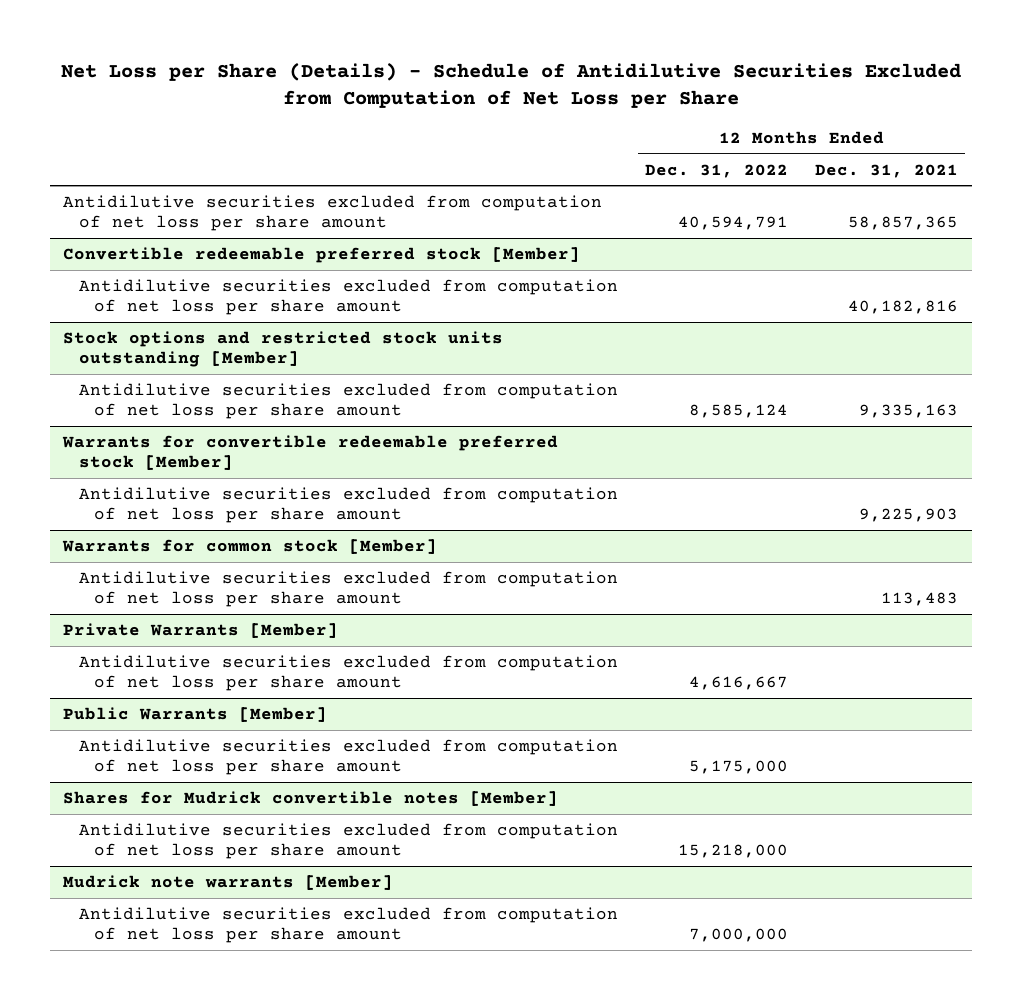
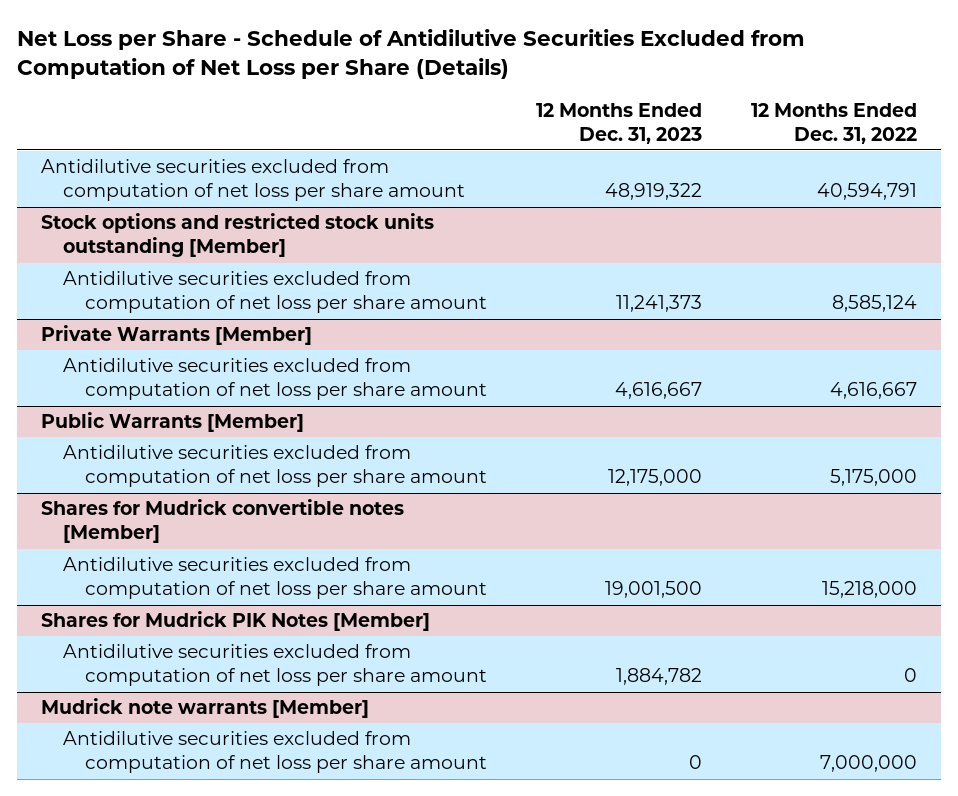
- Net Loss per Share (Details) - Schedule of Antidilutive Securities Excluded from Computation of Net Loss per Share
+ Net Loss per Share - Schedule of Antidilutive Securities Excluded from Computation of Net Loss per Share (Details)
- | 12 Months Ended Dec. 31, 2022 | 12 Months Ended Dec. 31, 2021
+ | 12 Months Ended Dec. 31, 2023 | 12 Months Ended Dec. 31, 2022
- Convertible redeemable preferred stock [Member]
- Antidilutive securities excluded from computation of net loss per share amount | | 40,182,816
- Warrants for convertible redeemable preferred stock [Member]
- Antidilutive securities excluded from computation of net loss per share amount | | 9,225,903
- Warrants for common stock [Member]
- Antidilutive securities excluded from computation of net loss per share amount | | 113,483
+ Shares for Mudrick PIK Notes [Member]
+ Antidilutive securities excluded from computation of net loss per share amount | 1,884,782 | 0

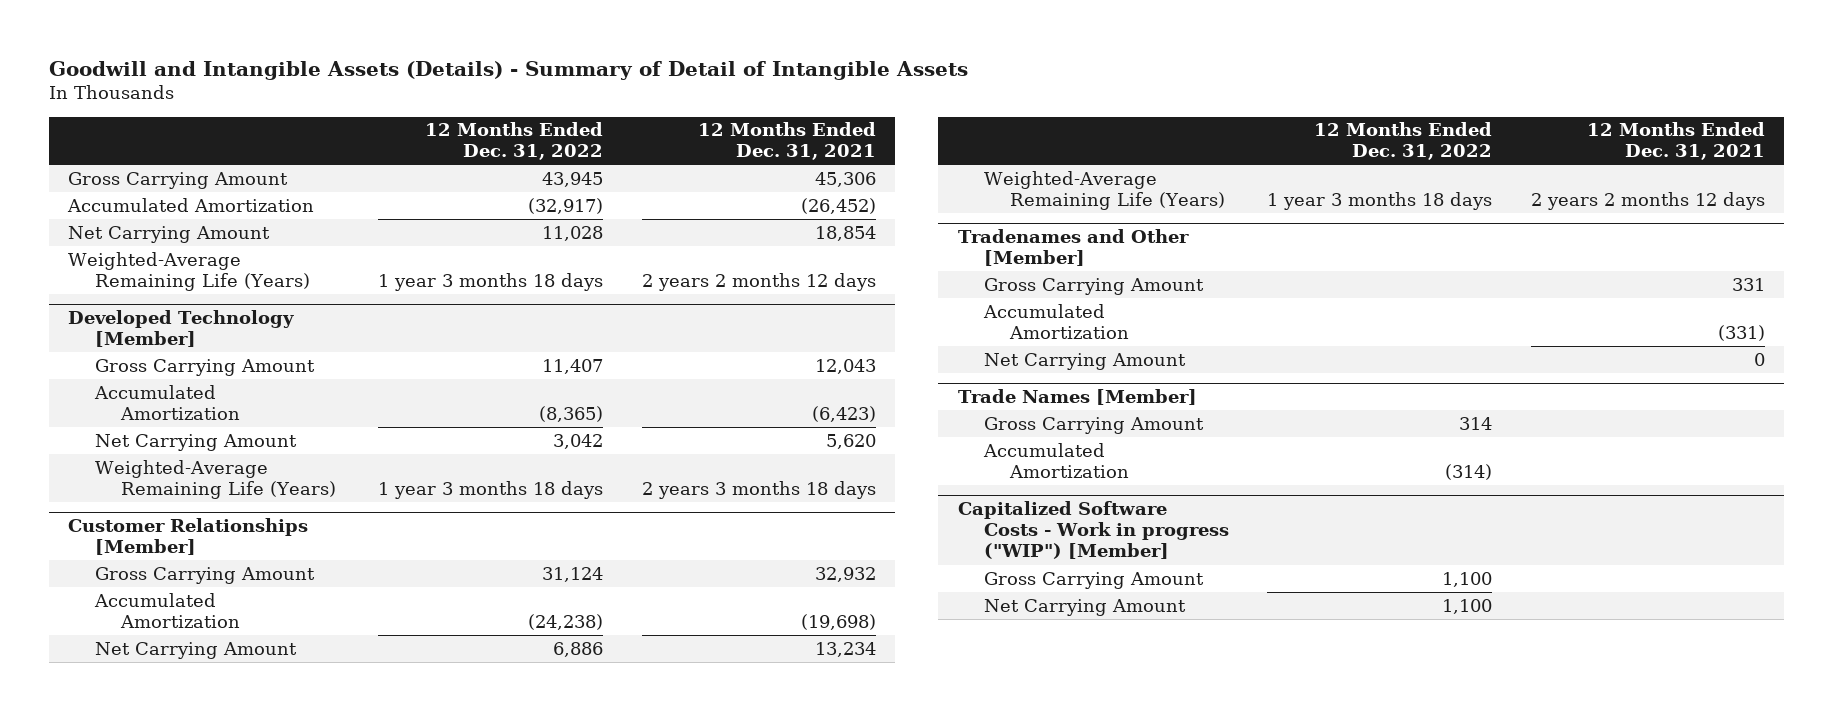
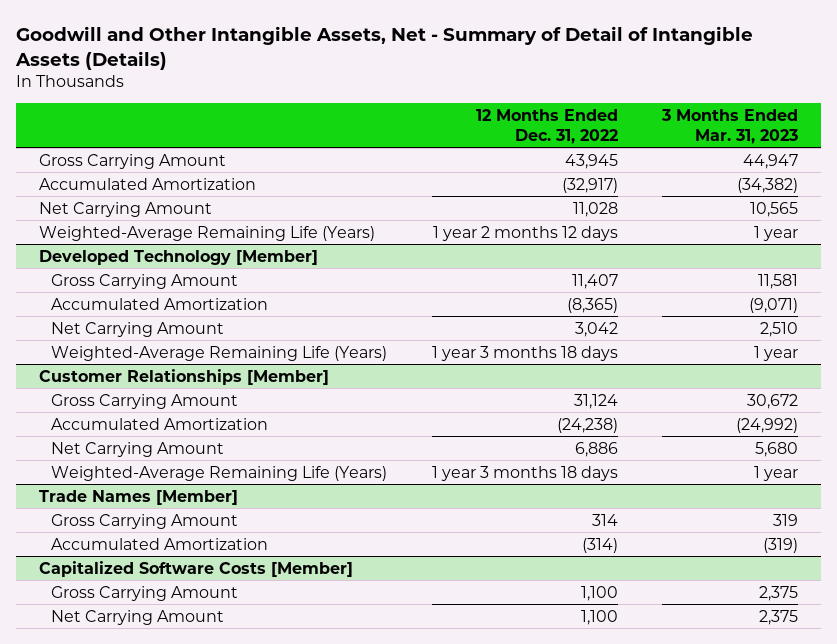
- Goodwill and Intangible Assets (Details) - Summary of Detail of Intangible Assets
+ Goodwill and Other Intangible Assets, Net - Summary of Detail of Intangible Assets (Details)
- | 12 Months Ended Dec. 31, 2022 | 12 Months Ended Dec. 31, 2021
+ | 12 Months Ended Dec. 31, 2022 | 3 Months Ended Mar. 31, 2023
- Weighted-Average Remaining Life (Years) | 1 year 3 months 18 days | 2 years 2 months 12 days
+ Weighted-Average Remaining Life (Years) | 1 year 2 months 12 days | 1 year
- Tradenames and Other [Member]
- Gross Carrying Amount | | 331
- Accumulated Amortization | | (331)
- Net Carrying Amount | | 0
- Capitalized Software Costs - Work in progress ("WIP") [Member]
+ Capitalized Software Costs [Member]

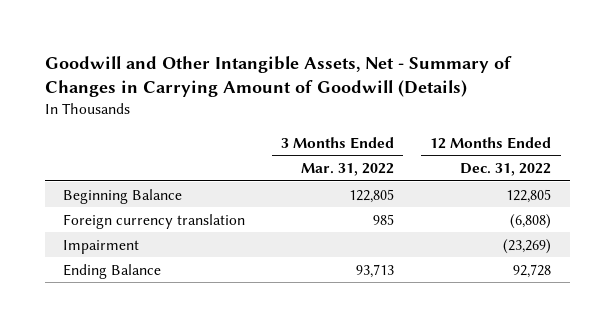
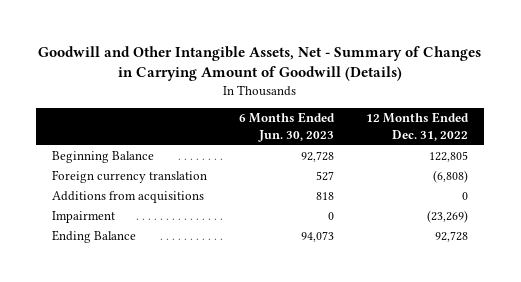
- | 3 Months Ended Mar. 31, 2022 | 12 Months Ended Dec. 31, 2022
+ | 6 Months Ended Jun. 30, 2023 | 12 Months Ended Dec. 31, 2022
+ Additions from acquisitions | 818 | 0

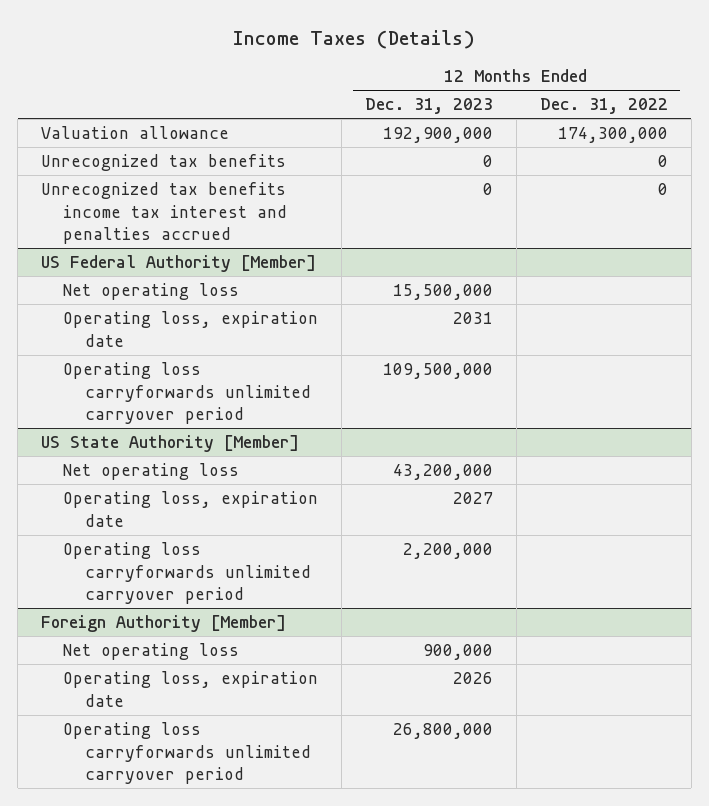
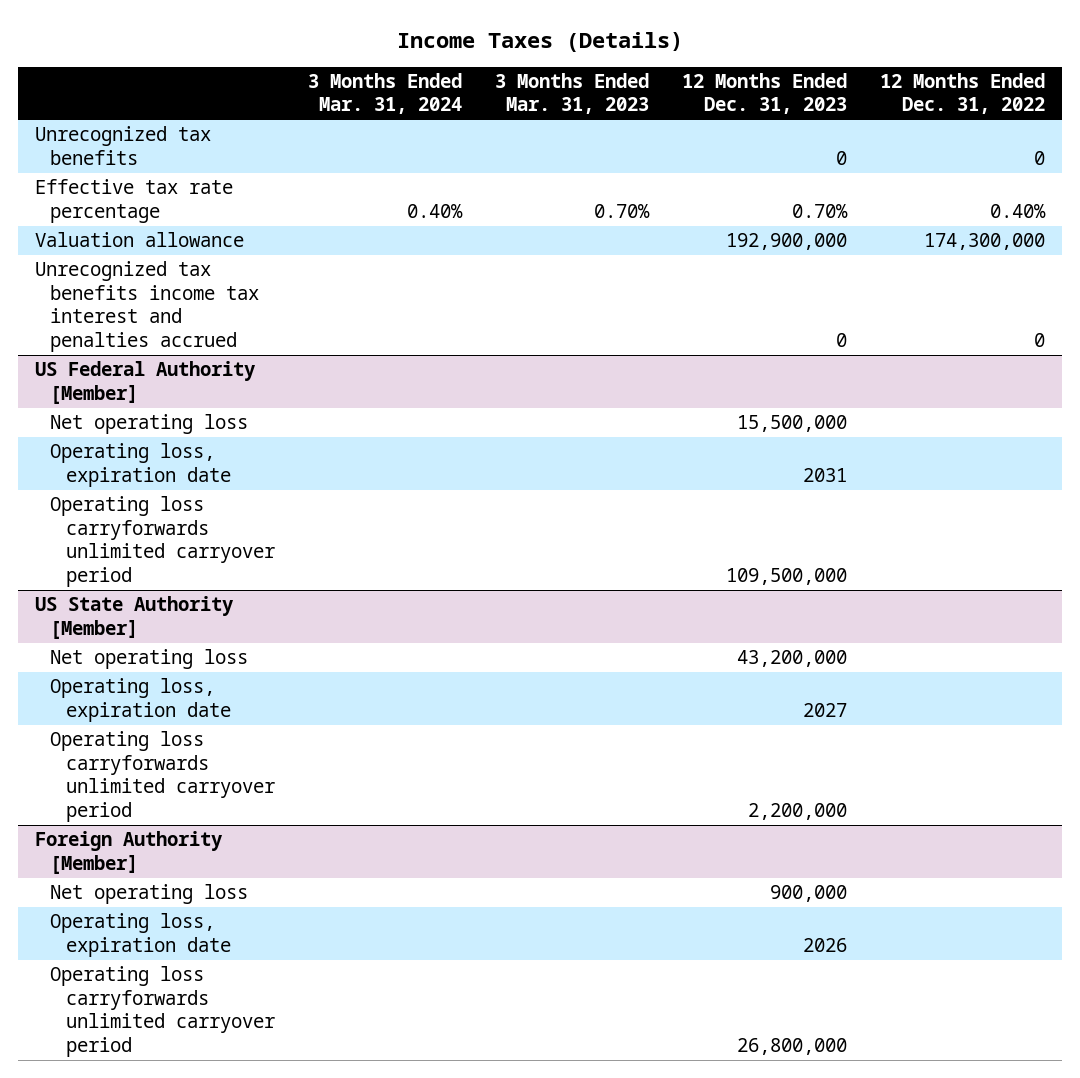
- | 12 Months Ended Dec. 31, 2023 | 12 Months Ended Dec. 31, 2022
+ | 3 Months Ended Mar. 31, 2024 | 3 Months Ended Mar. 31, 2023 | 12 Months Ended Dec. 31, 2023 | 12 Months Ended Dec. 31, 2022
+ Effective tax rate percentage | 0.40% | 0.70% | 0.70% | 0.40%
moved down: Valuation allowance | | | 192,900,000 | 174,300,000

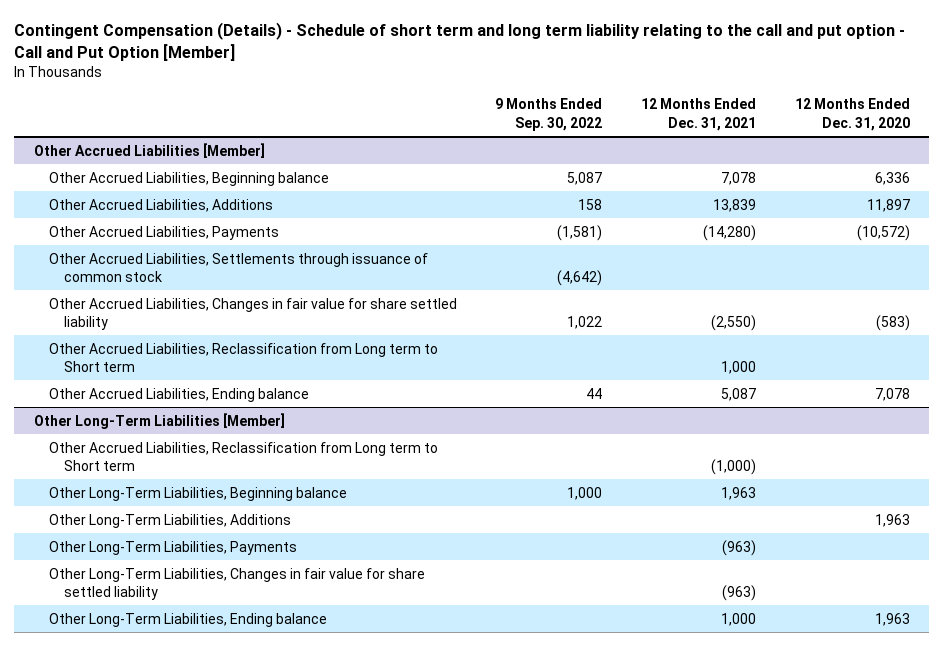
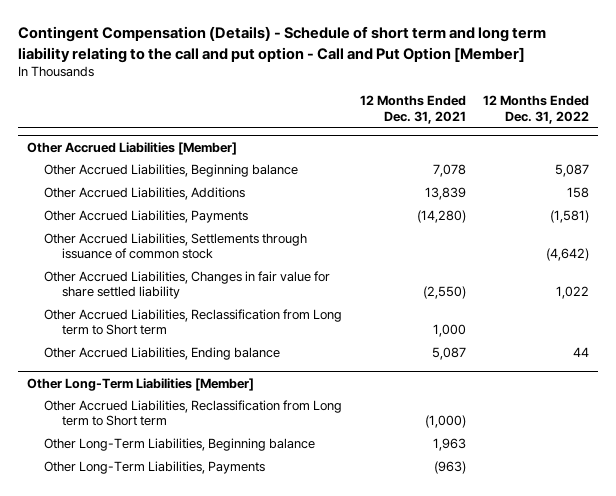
- | 9 Months Ended Sep. 30, 2022 | 12 Months Ended Dec. 31, 2021 | 12 Months Ended Dec. 31, 2020
+ | 12 Months Ended Dec. 31, 2021 | 12 Months Ended Dec. 31, 2022
@ Other Long-Term Liabilities [Member]
- Other Long-Term Liabilities, Additions | | | 1,963
- Other Long-Term Liabilities, Changes in fair value for share settled liability | | (963) |
- Other Long-Term Liabilities, Ending balance | | 1,000 | 1,963

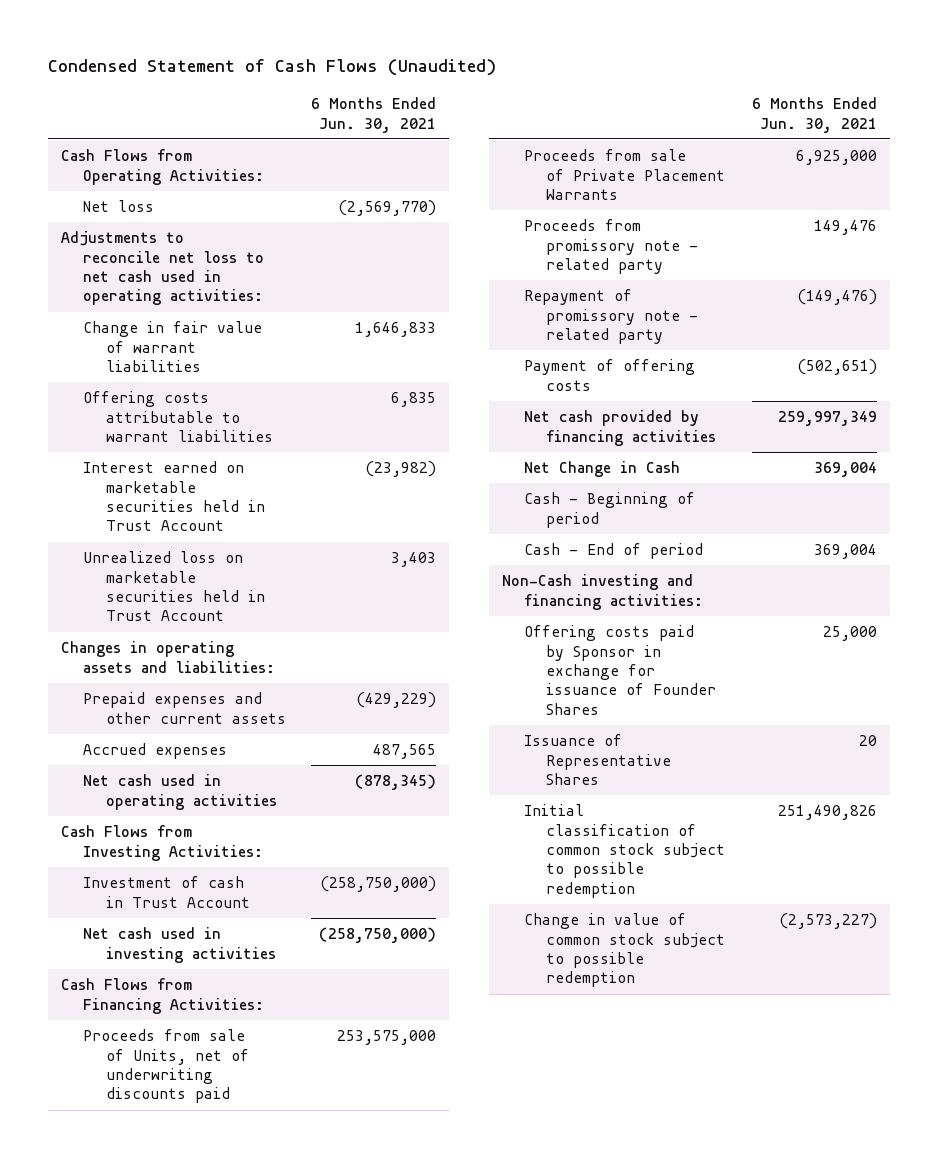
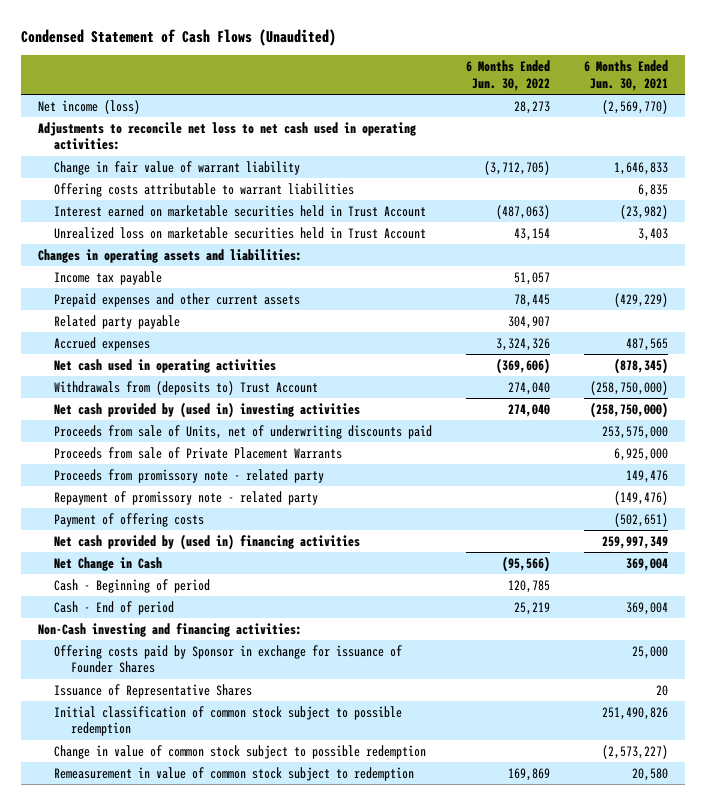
- | 6 Months Ended Jun. 30, 2021
+ | 6 Months Ended Jun. 30, 2022 | 6 Months Ended Jun. 30, 2021
- Cash Flows from Operating Activities:
- Net loss | (2,569,770)
+ Net income (loss) | 28,273 | (2,569,770)
- Change in fair value of warrant liabilities | 1,646,833
+ Change in fair value of warrant liability | (3,712,705) | 1,646,833
+ Income tax payable | 51,057 |
+ Related party payable | 304,907 |
- Cash Flows from Investing Activities:
- Investment of cash in Trust Account | (258,750,000)
- Net cash used in investing activities | (258,750,000)
- Cash Flows from Financing Activities:
+ Withdrawals from (deposits to) Trust Account | 274,040 | (258,750,000)
+ Net cash provided by (used in) investing activities | 274,040 | (258,750,000)
- Net cash provided by financing activities | 259,997,349
+ Net cash provided by (used in) financing activities | | 259,997,349
+ Remeasurement in value of common stock subject to redemption | 169,869 | 20,580

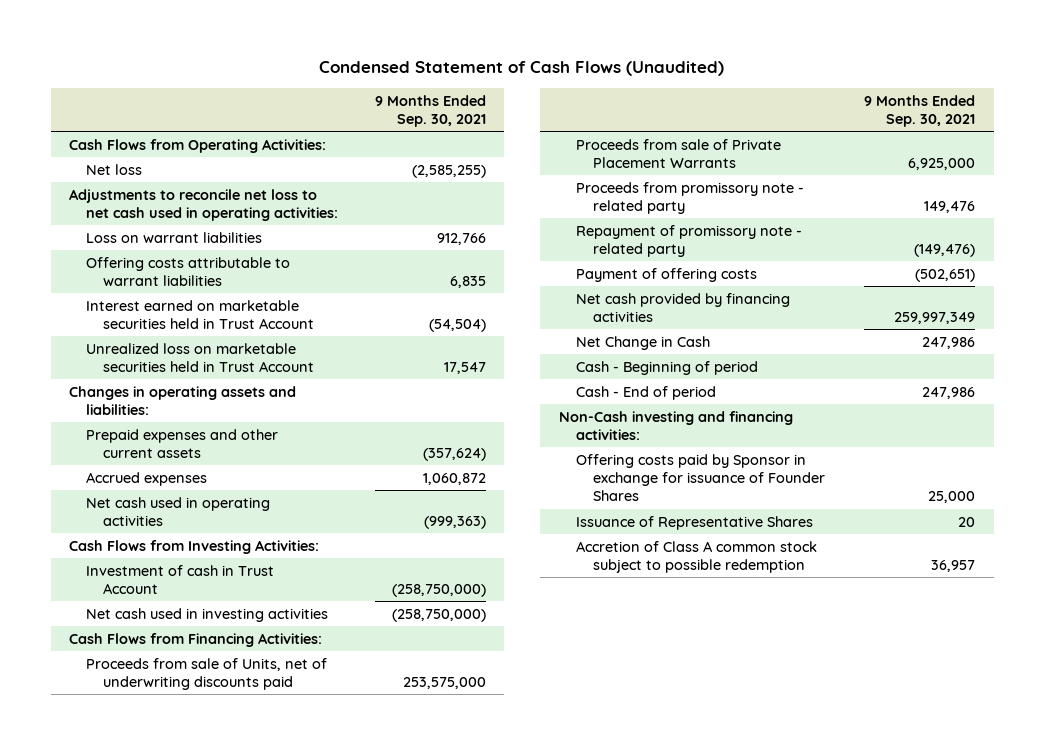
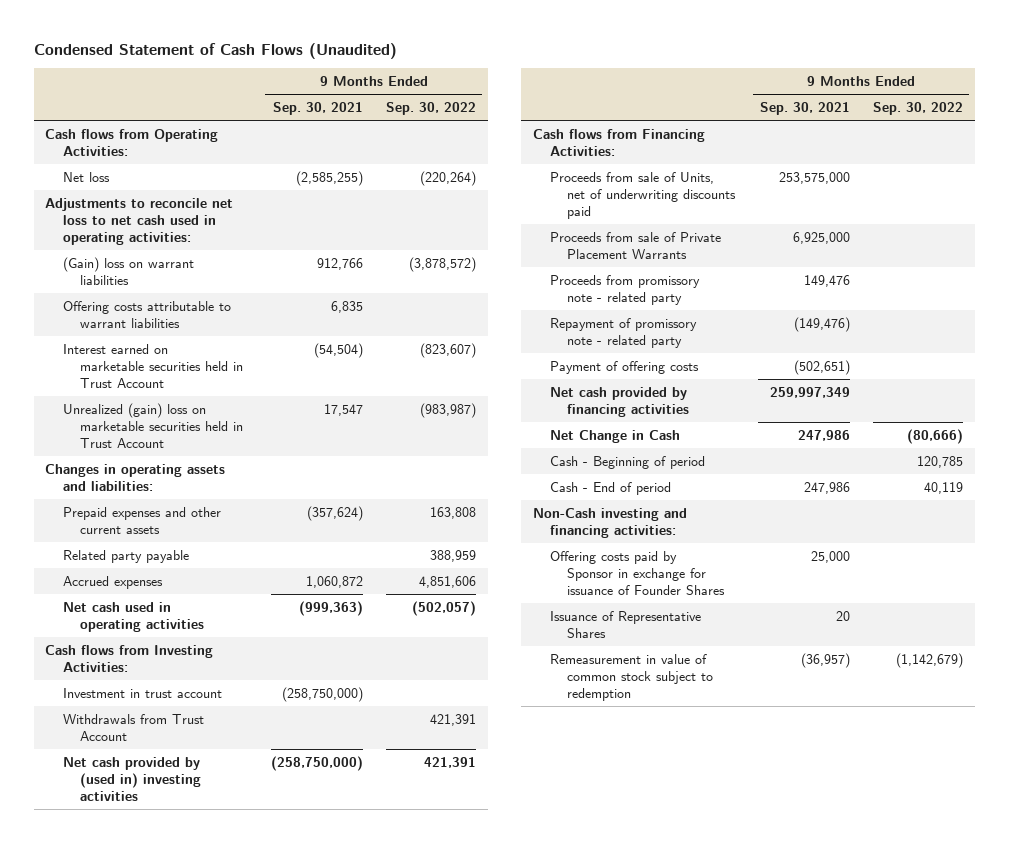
- | 9 Months Ended Sep. 30, 2021
+ | 9 Months Ended Sep. 30, 2021 | 9 Months Ended Sep. 30, 2022
- Cash Flows from Operating Activities:
+ Cash flows from Operating Activities:
- Loss on warrant liabilities | 912,766
+ (Gain) loss on warrant liabilities | 912,766 | (3,878,572)
- Unrealized loss on marketable securities held in Trust Account | 17,547
+ Unrealized (gain) loss on marketable securities held in Trust Account | 17,547 | (983,987)
+ Related party payable | | 388,959
- Cash Flows from Investing Activities:
- Investment of cash in Trust Account | (258,750,000)
- Net cash used in investing activities | (258,750,000)
- Cash Flows from Financing Activities:
+ Cash flows from Investing Activities:
+ Investment in trust account | (258,750,000) |
+ Withdrawals from Trust Account | | 421,391
+ Net cash provided by (used in) investing activities | (258,750,000) | 421,391
+ Cash flows from Financing Activities:
- Accretion of Class A common stock subject to possible redemption | 36,957
+ Remeasurement in value of common stock subject to redemption | (36,957) | (1,142,679)

